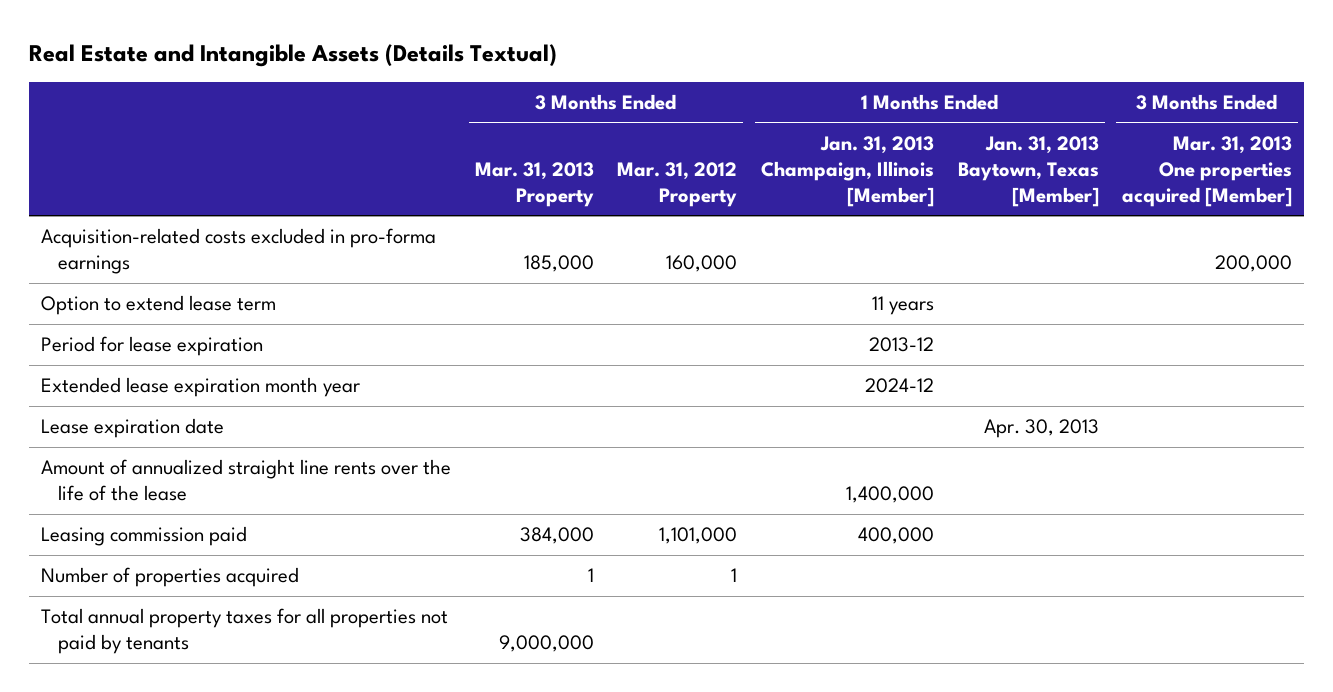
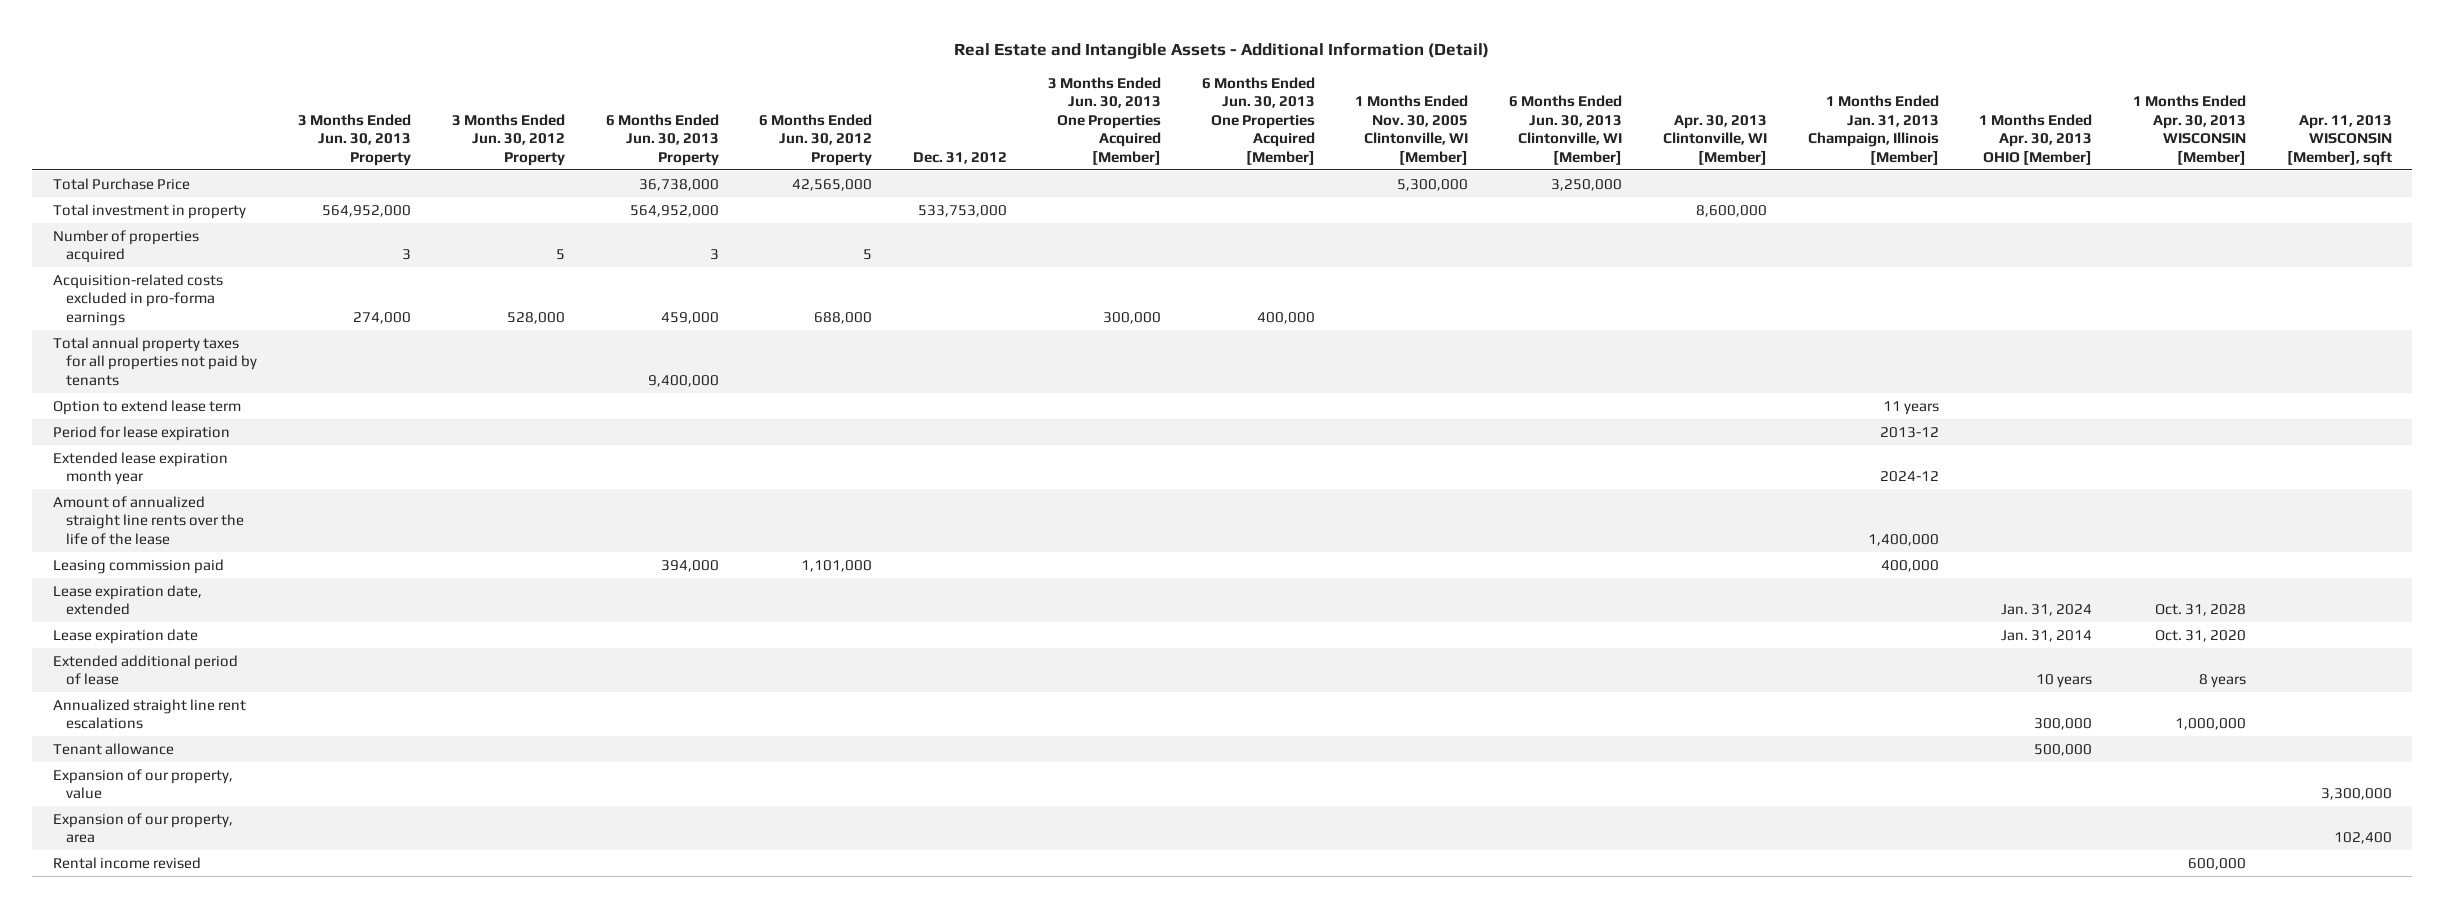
- Real Estate and Intangible Assets (Details Textual)
+ Real Estate and Intangible Assets - Additional Information (Detail)
- | 3 Months Ended Mar. 31, 2013 Property | 3 Months Ended Mar. 31, 2012 Property | 1 Months Ended Jan. 31, 2013 Champaign, Illinois [Member] | 1 Months Ended Jan. 31, 2013 Baytown, Texas [Member] | 3 Months Ended Mar. 31, 2013 One properties acquired [Member]
+ | 3 Months Ended Jun. 30, 2013 Property | 3 Months Ended Jun. 30, 2012 Property | 6 Months Ended Jun. 30, 2013 Property | 6 Months Ended Jun. 30, 2012 Property | Dec. 31, 2012 | 3 Months Ended Jun. 30, 2013 One Properties Acquired [Member] | 6 Months Ended Jun. 30, 2013 One Properties Acquired [Member] | 1 Months Ended Nov. 30, 2005 Clintonville, WI [Member] | 6 Months Ended Jun. 30, 2013 Clintonville, WI [Member] | Apr. 30, 2013 Clintonville, WI [Member] | 1 Months Ended Jan. 31, 2013 Champaign, Illinois [Member] | 1 Months Ended Apr. 30, 2013 OHIO [Member] | 1 Months Ended Apr. 30, 2013 WISCONSIN [Member] | Apr. 11, 2013 WISCONSIN [Member], sqft
+ Total Purchase Price | | | 36,738,000 | 42,565,000 | | | | 5,300,000 | 3,250,000 | | | | |
+ Total investment in property | 564,952,000 | | 564,952,000 | | 533,753,000 | | | | | 8,600,000 | | | |
moved up: Number of properties acquired | 3 | 5 | 3 | 5 | | | | | | | | | |
moved up: Total annual property taxes for all properties not paid by tenants | | | 9,400,000 | | | | | | | | | | |
+ Lease expiration date, extended | | | | | | | | | | | | Jan. 31, 2024 | Oct. 31, 2028 |
moved down: Lease expiration date | | | | | | | | | | | | Jan. 31, 2014 | Oct. 31, 2020 |
+ Extended additional period of lease | | | | | | | | | | | | 10 years | 8 years |
+ Annualized straight line rent escalations | | | | | | | | | | | | 300,000 | 1,000,000 |
+ Tenant allowance | | | | | | | | | | | | 500,000 | |
+ Expansion of our property, value | | | | | | | | | | | | | | 3,300,000
+ Expansion of our property, area | | | | | | | | | | | | | | 102,400
+ Rental income revised | | | | | | | | | | | | | 600,000 |

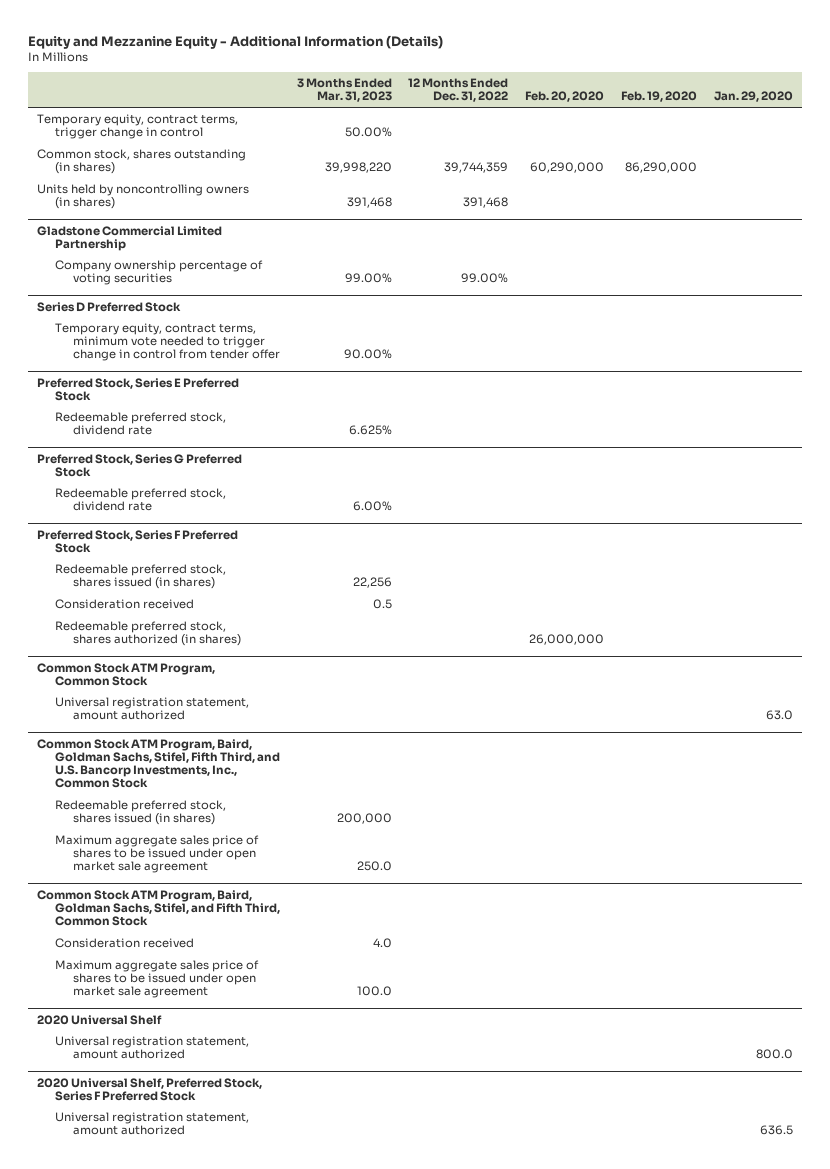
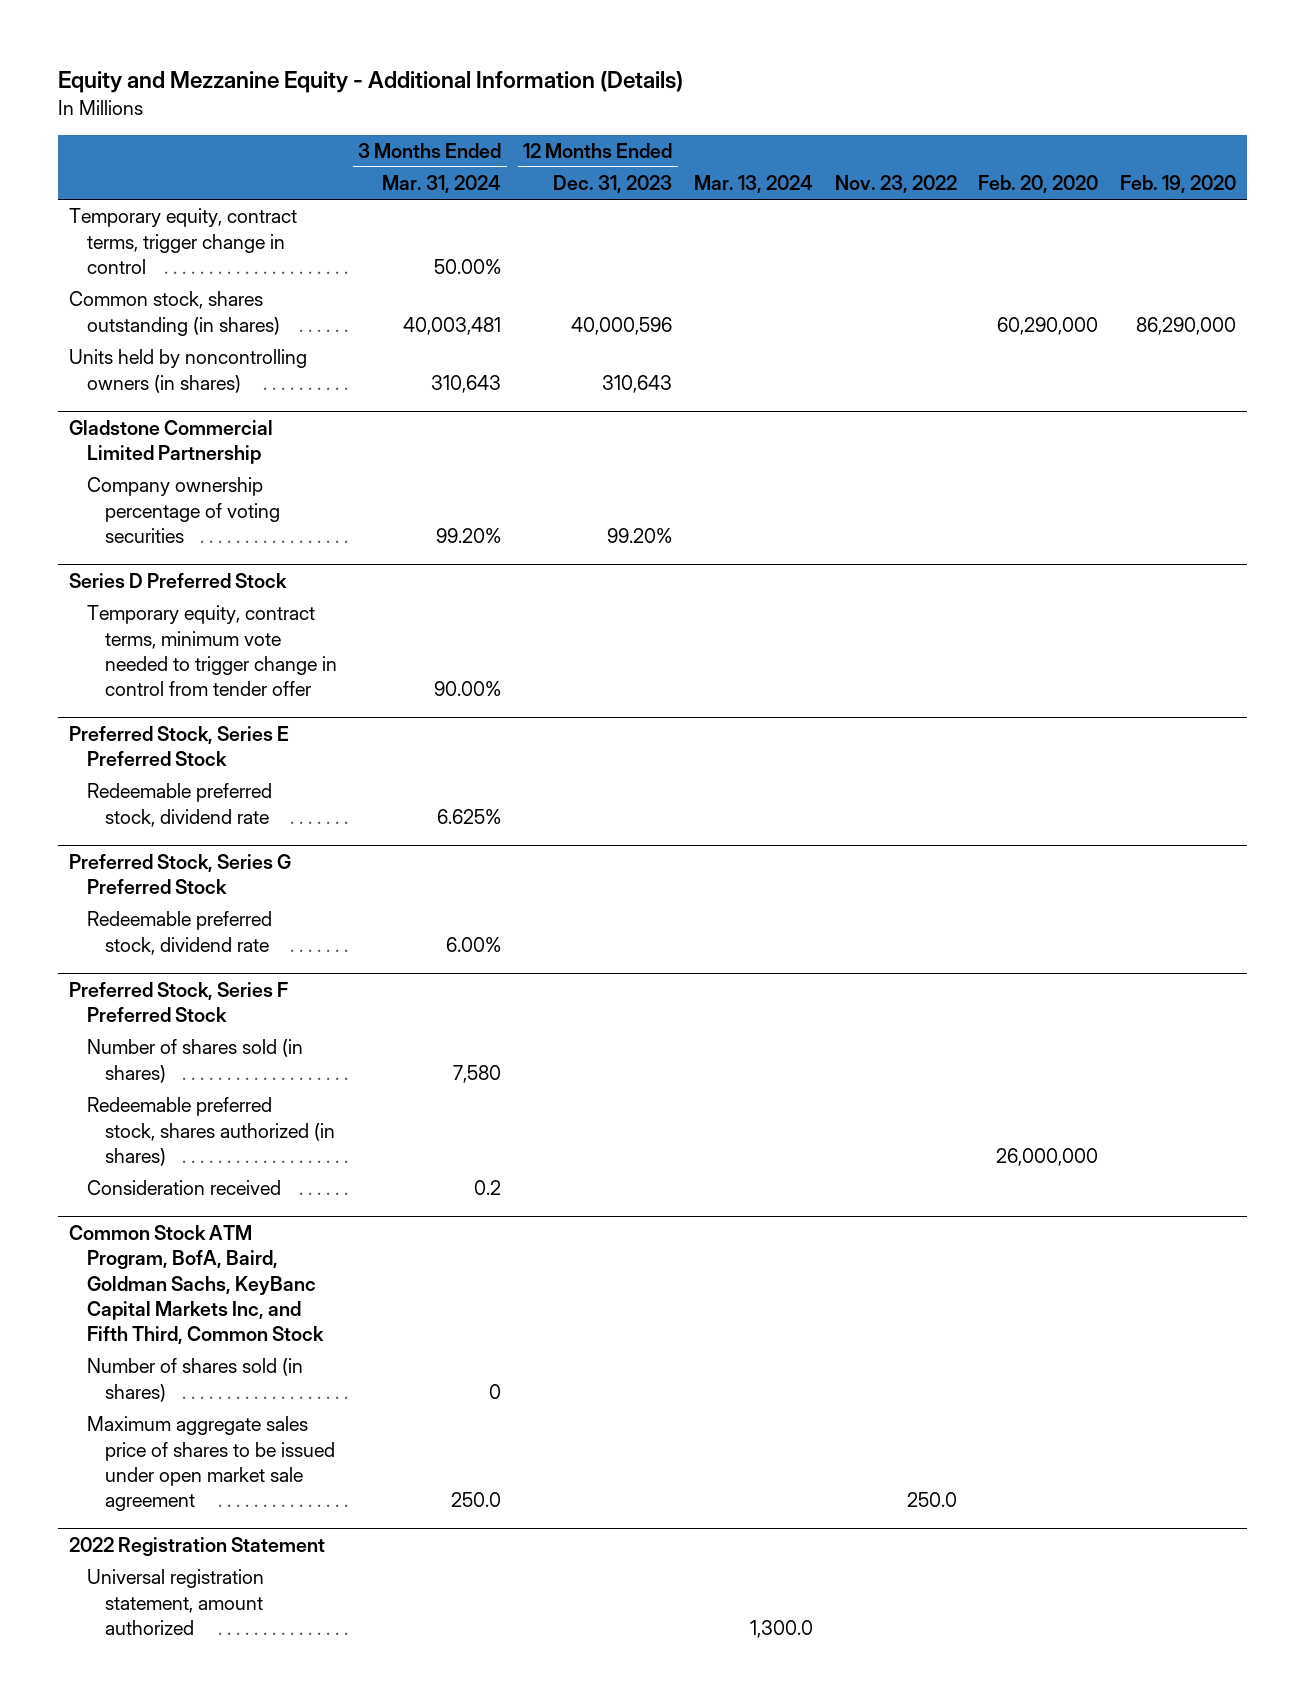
- | 3 Months Ended Mar. 31, 2023 | 12 Months Ended Dec. 31, 2022 | Feb. 20, 2020 | Feb. 19, 2020 | Jan. 29, 2020
+ | 3 Months Ended Mar. 31, 2024 | 12 Months Ended Dec. 31, 2023 | Mar. 13, 2024 | Nov. 23, 2022 | Feb. 20, 2020 | Feb. 19, 2020
@ Preferred Stock, Series F Preferred Stock
- Redeemable preferred stock, shares issued (in shares) | 22,256 | | | |
+ Number of shares sold (in shares) | 7,580 | | | | |
- Common Stock ATM Program, Common Stock
- Universal registration statement, amount authorized | | | | | 63.0
- Common Stock ATM Program, Baird, Goldman Sachs, Stifel, Fifth Third, and U.S. Bancorp Investments, Inc., Common Stock
- Redeemable preferred stock, shares issued (in shares) | 200,000 | | | |
- Maximum aggregate sales price of shares to be issued under open market sale agreement | 250.0 | | | |
- Common Stock ATM Program, Baird, Goldman Sachs, Stifel, and Fifth Third, Common Stock
- Consideration received | 4.0 | | | |
@ Preferred Stock, Series F Preferred Stock
moved down: Consideration received | 0.2 | | | | |
+ Common Stock ATM Program, BofA, Baird, Goldman Sachs, KeyBanc Capital Markets Inc, and Fifth Third, Common Stock
+ Number of shares sold (in shares) | 0 | | | | |
- 2020 Universal Shelf
- Universal registration statement, amount authorized | | | | | 800.0
- 2020 Universal Shelf, Preferred Stock, Series F Preferred Stock
- Universal registration statement, amount authorized | | | | | 636.5
+ 2022 Registration Statement
+ Universal registration statement, amount authorized | | | 1,300.0 | | |

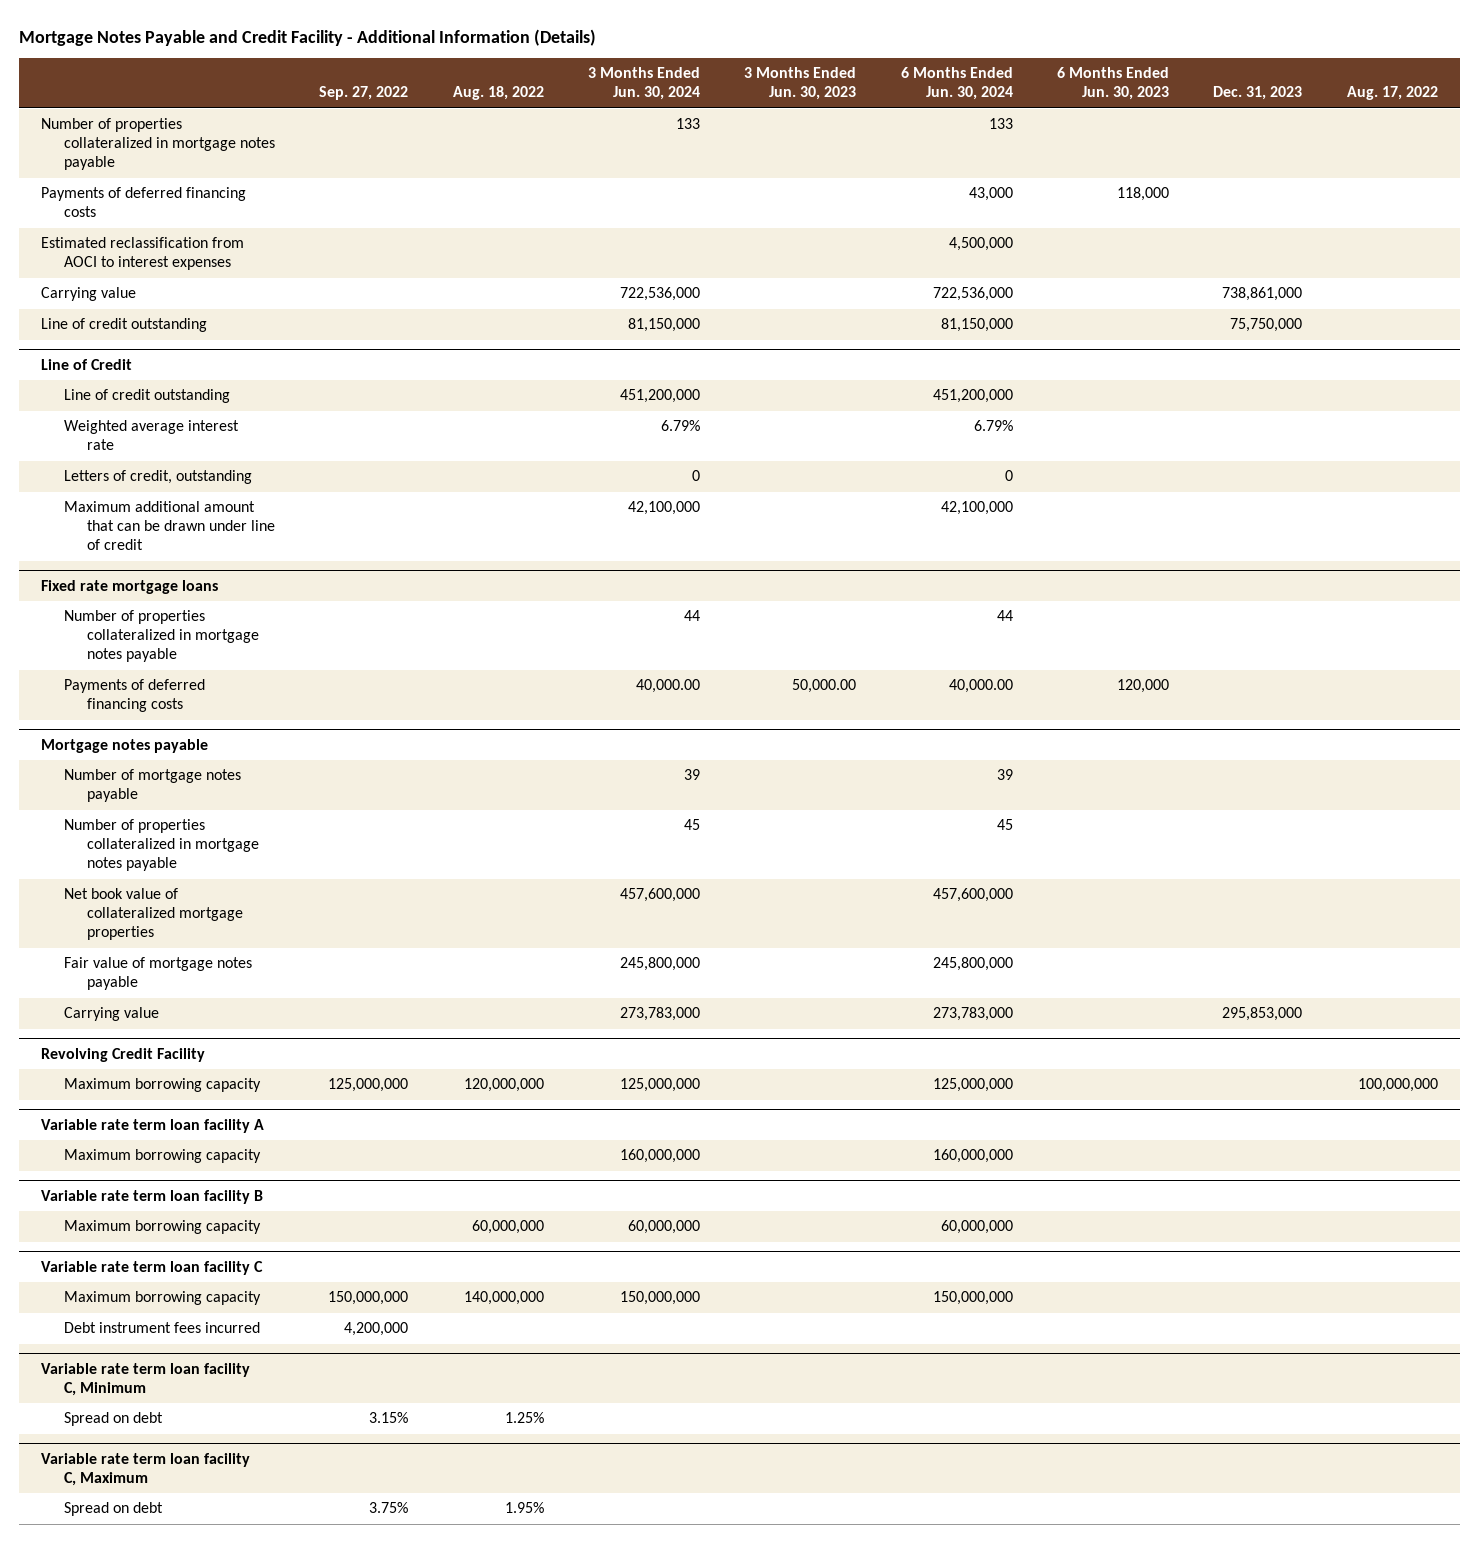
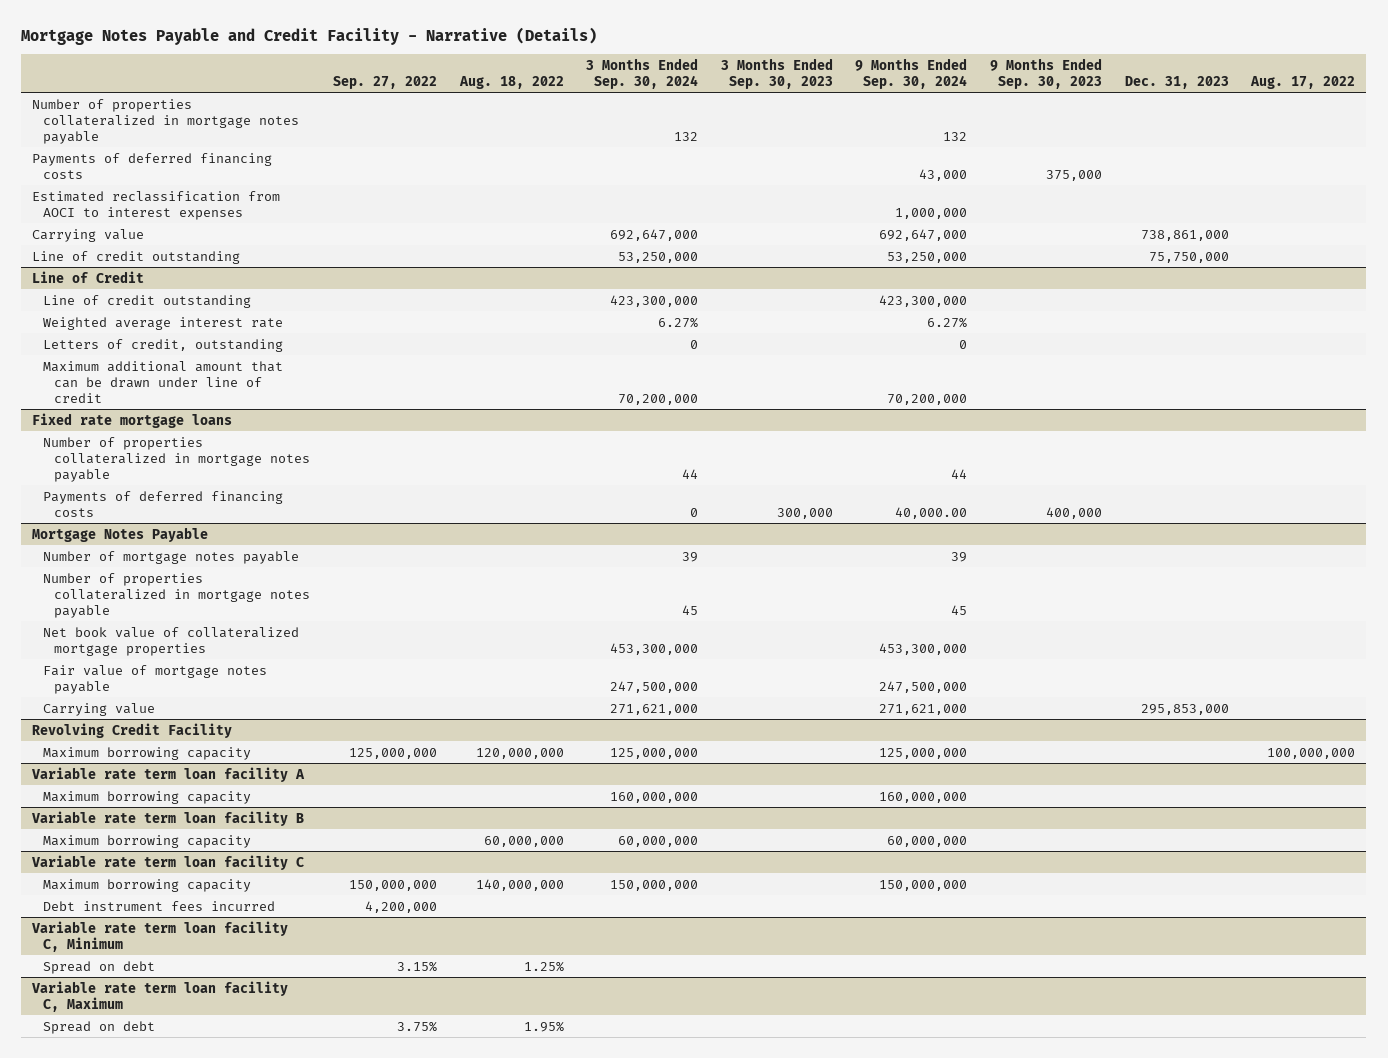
- Mortgage Notes Payable and Credit Facility - Additional Information (Details)
+ Mortgage Notes Payable and Credit Facility - Narrative (Details)
- | Sep. 27, 2022 | Aug. 18, 2022 | 3 Months Ended Jun. 30, 2024 | 3 Months Ended Jun. 30, 2023 | 6 Months Ended Jun. 30, 2024 | 6 Months Ended Jun. 30, 2023 | Dec. 31, 2023 | Aug. 17, 2022
+ | Sep. 27, 2022 | Aug. 18, 2022 | 3 Months Ended Sep. 30, 2024 | 3 Months Ended Sep. 30, 2023 | 9 Months Ended Sep. 30, 2024 | 9 Months Ended Sep. 30, 2023 | Dec. 31, 2023 | Aug. 17, 2022
- Mortgage notes payable
+ Mortgage Notes Payable

